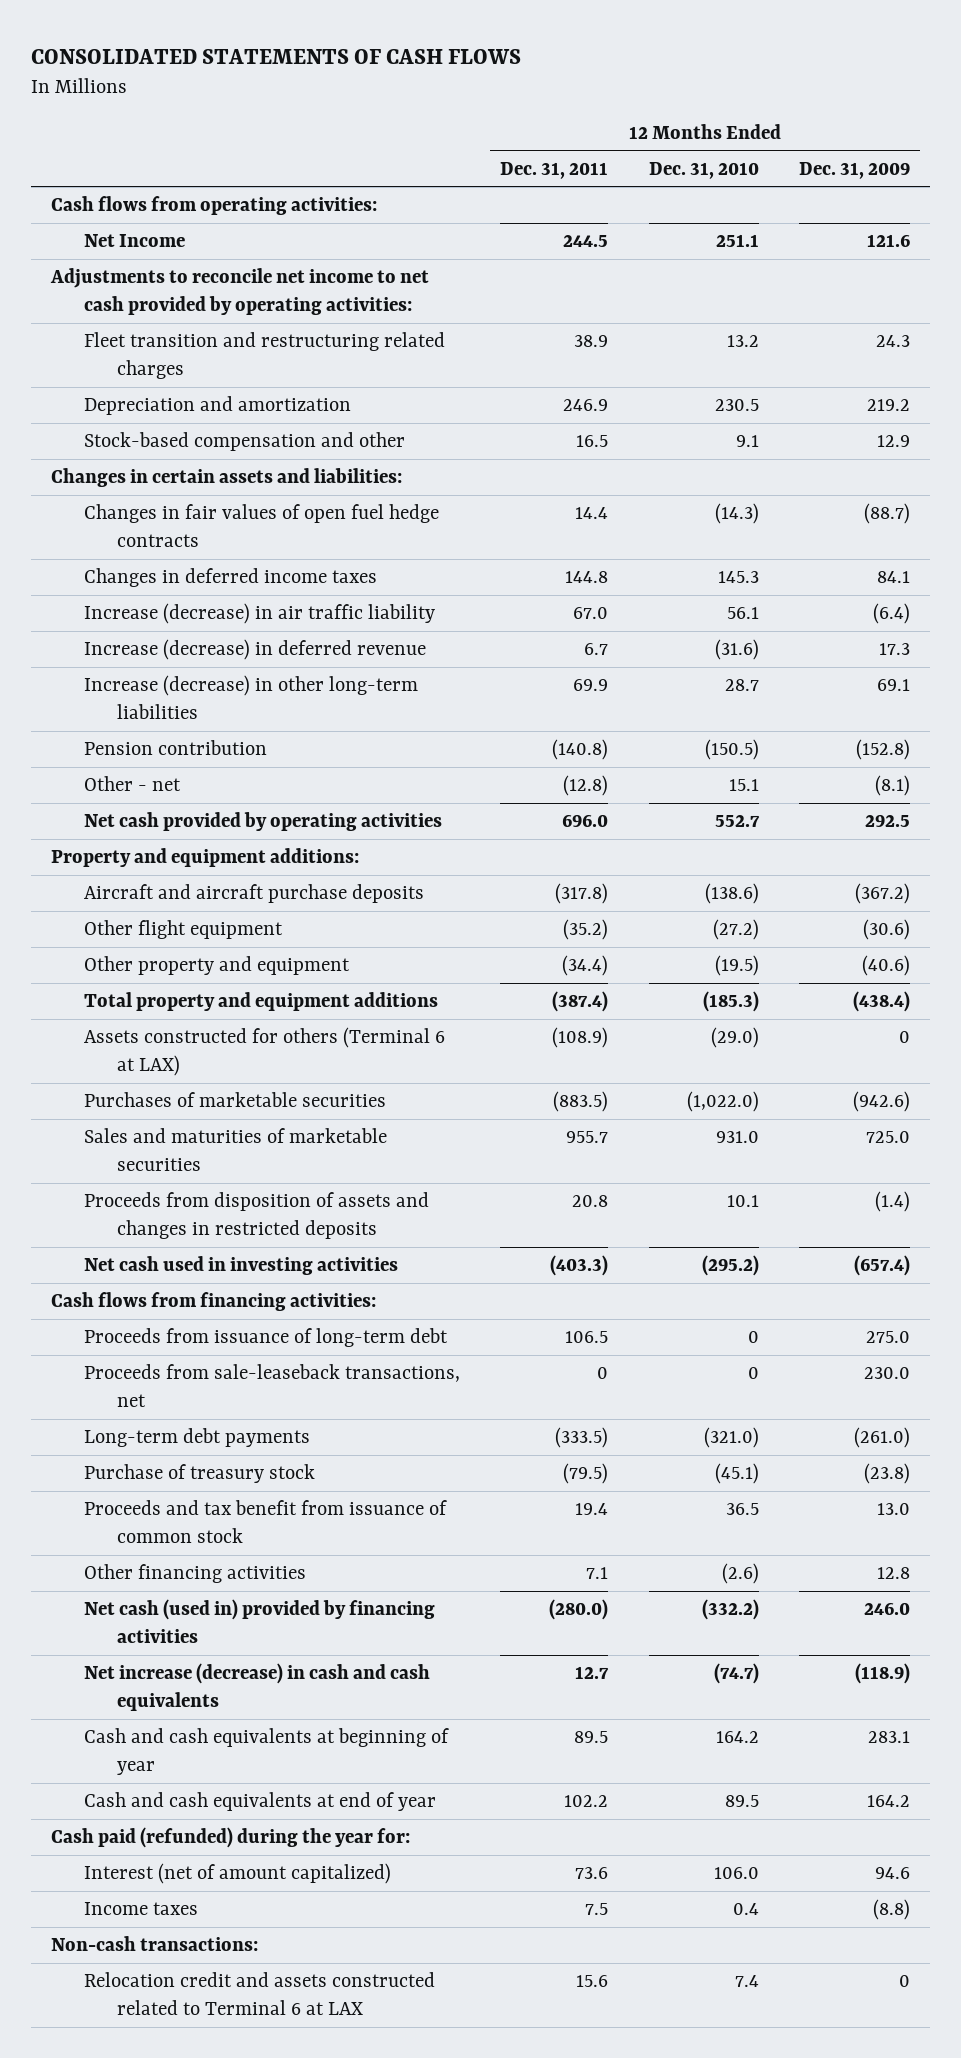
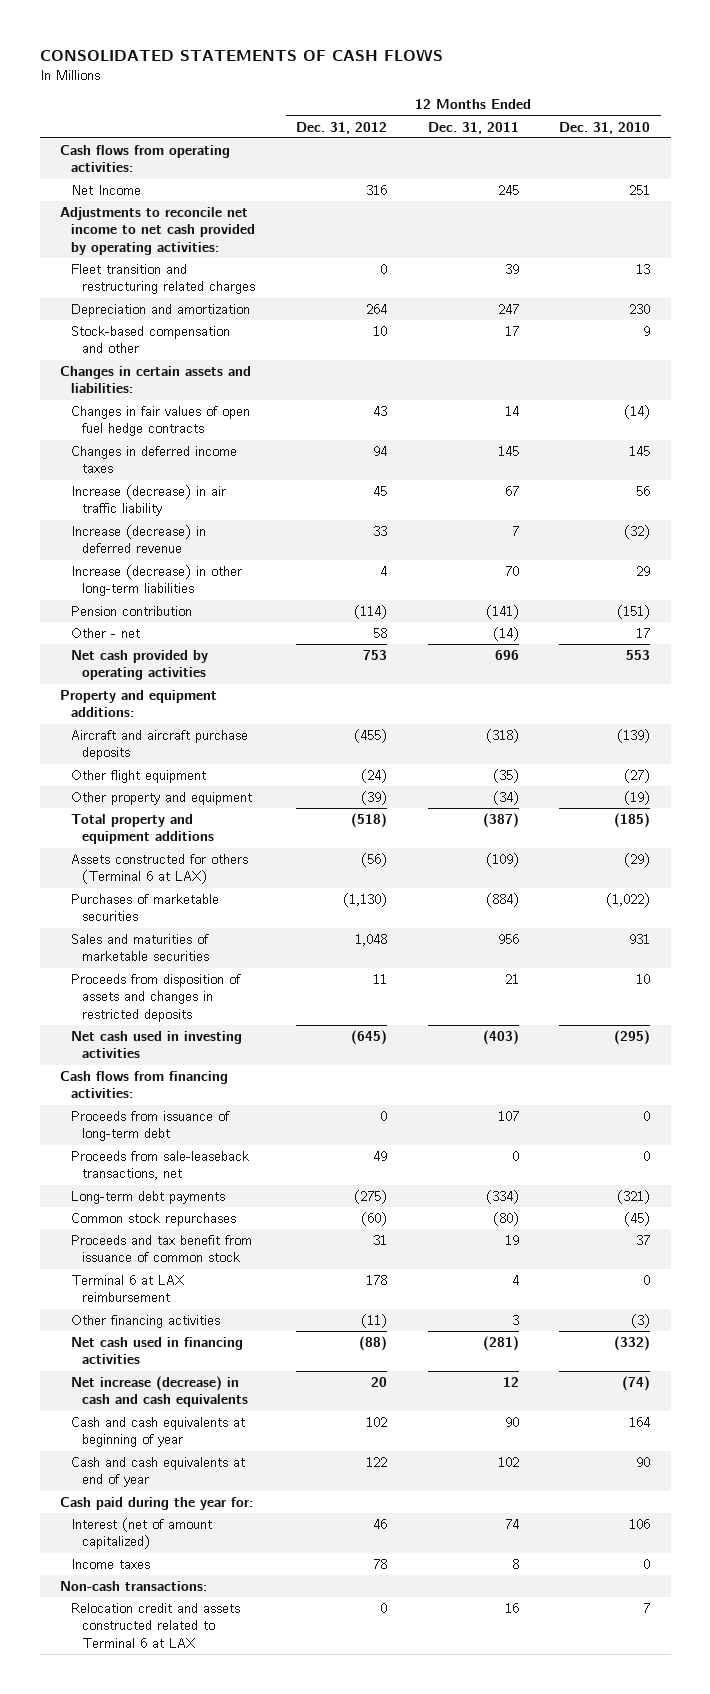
- | 12 Months Ended Dec. 31, 2011 | 12 Months Ended Dec. 31, 2010 | 12 Months Ended Dec. 31, 2009
+ | 12 Months Ended Dec. 31, 2012 | 12 Months Ended Dec. 31, 2011 | 12 Months Ended Dec. 31, 2010
- Net Income | 244.5 | 251.1 | 121.6
+ Net Income | 316 | 245 | 251
- Fleet transition and restructuring related charges | 38.9 | 13.2 | 24.3
- Depreciation and amortization | 246.9 | 230.5 | 219.2
- Stock-based compensation and other | 16.5 | 9.1 | 12.9
+ Fleet transition and restructuring related charges | 0 | 39 | 13
+ Depreciation and amortization | 264 | 247 | 230
+ Stock-based compensation and other | 10 | 17 | 9
- Changes in fair values of open fuel hedge contracts | 14.4 | (14.3) | (88.7)
- Changes in deferred income taxes | 144.8 | 145.3 | 84.1
- Increase (decrease) in air traffic liability | 67.0 | 56.1 | (6.4)
- Increase (decrease) in deferred revenue | 6.7 | (31.6) | 17.3
- Increase (decrease) in other long-term liabilities | 69.9 | 28.7 | 69.1
- Pension contribution | (140.8) | (150.5) | (152.8)
- Other - net | (12.8) | 15.1 | (8.1)
- Net cash provided by operating activities | 696.0 | 552.7 | 292.5
+ Changes in fair values of open fuel hedge contracts | 43 | 14 | (14)
+ Changes in deferred income taxes | 94 | 145 | 145
+ Increase (decrease) in air traffic liability | 45 | 67 | 56
+ Increase (decrease) in deferred revenue | 33 | 7 | (32)
+ Increase (decrease) in other long-term liabilities | 4 | 70 | 29
+ Pension contribution | (114) | (141) | (151)
+ Other - net | 58 | (14) | 17
+ Net cash provided by operating activities | 753 | 696 | 553
- Aircraft and aircraft purchase deposits | (317.8) | (138.6) | (367.2)
- Other flight equipment | (35.2) | (27.2) | (30.6)
- Other property and equipment | (34.4) | (19.5) | (40.6)
- Total property and equipment additions | (387.4) | (185.3) | (438.4)
- Assets constructed for others (Terminal 6 at LAX) | (108.9) | (29.0) | 0
- Purchases of marketable securities | (883.5) | (1,022.0) | (942.6)
- Sales and maturities of marketable securities | 955.7 | 931.0 | 725.0
- Proceeds from disposition of assets and changes in restricted deposits | 20.8 | 10.1 | (1.4)
- Net cash used in investing activities | (403.3) | (295.2) | (657.4)
+ Aircraft and aircraft purchase deposits | (455) | (318) | (139)
+ Other flight equipment | (24) | (35) | (27)
+ Other property and equipment | (39) | (34) | (19)
+ Total property and equipment additions | (518) | (387) | (185)
+ Assets constructed for others (Terminal 6 at LAX) | (56) | (109) | (29)
+ Purchases of marketable securities | (1,130) | (884) | (1,022)
+ Sales and maturities of marketable securities | 1,048 | 956 | 931
+ Proceeds from disposition of assets and changes in restricted deposits | 11 | 21 | 10
+ Net cash used in investing activities | (645) | (403) | (295)
- Proceeds from issuance of long-term debt | 106.5 | 0 | 275.0
+ Proceeds from issuance of long-term debt | 0 | 107 | 0
- Long-term debt payments | (333.5) | (321.0) | (261.0)
- Purchase of treasury stock | (79.5) | (45.1) | (23.8)
- Proceeds and tax benefit from issuance of common stock | 19.4 | 36.5 | 13.0
- Other financing activities | 7.1 | (2.6) | 12.8
- Net cash (used in) provided by financing activities | (280.0) | (332.2) | 246.0
- Net increase (decrease) in cash and cash equivalents | 12.7 | (74.7) | (118.9)
- Cash and cash equivalents at beginning of year | 89.5 | 164.2 | 283.1
- Cash and cash equivalents at end of year | 102.2 | 89.5 | 164.2
- Cash paid (refunded) during the year for:
- Interest (net of amount capitalized) | 73.6 | 106.0 | 94.6
- Income taxes | 7.5 | 0.4 | (8.8)
+ Long-term debt payments | (275) | (334) | (321)
+ Common stock repurchases | (60) | (80) | (45)
+ Proceeds and tax benefit from issuance of common stock | 31 | 19 | 37
+ Terminal 6 at LAX reimbursement | 178 | 4 | 0
+ Other financing activities | (11) | 3 | (3)
+ Net cash used in financing activities | (88) | (281) | (332)
+ Net increase (decrease) in cash and cash equivalents | 20 | 12 | (74)
+ Cash and cash equivalents at beginning of year | 102 | 90 | 164
+ Cash and cash equivalents at end of year | 122 | 102 | 90
+ Cash paid during the year for:
+ Interest (net of amount capitalized) | 46 | 74 | 106
+ Income taxes | 78 | 8 | 0
- Relocation credit and assets constructed related to Terminal 6 at LAX | 15.6 | 7.4 | 0
+ Relocation credit and assets constructed related to Terminal 6 at LAX | 0 | 16 | 7

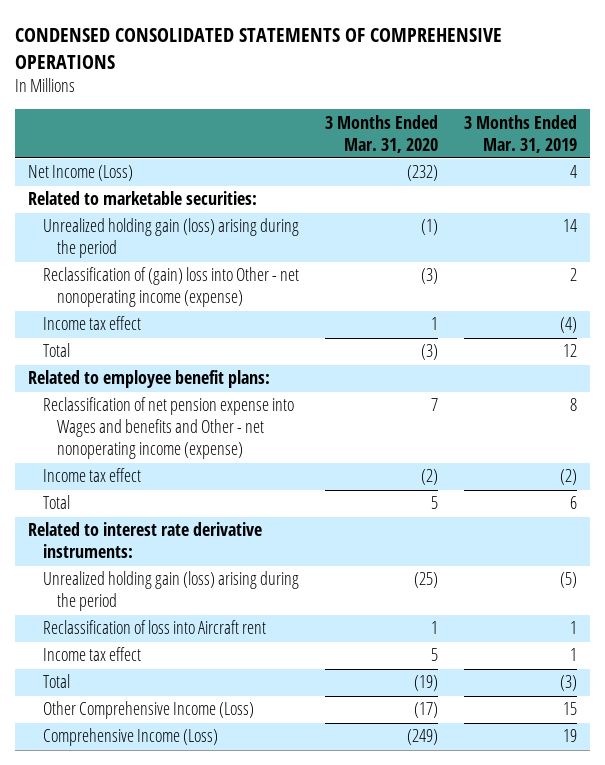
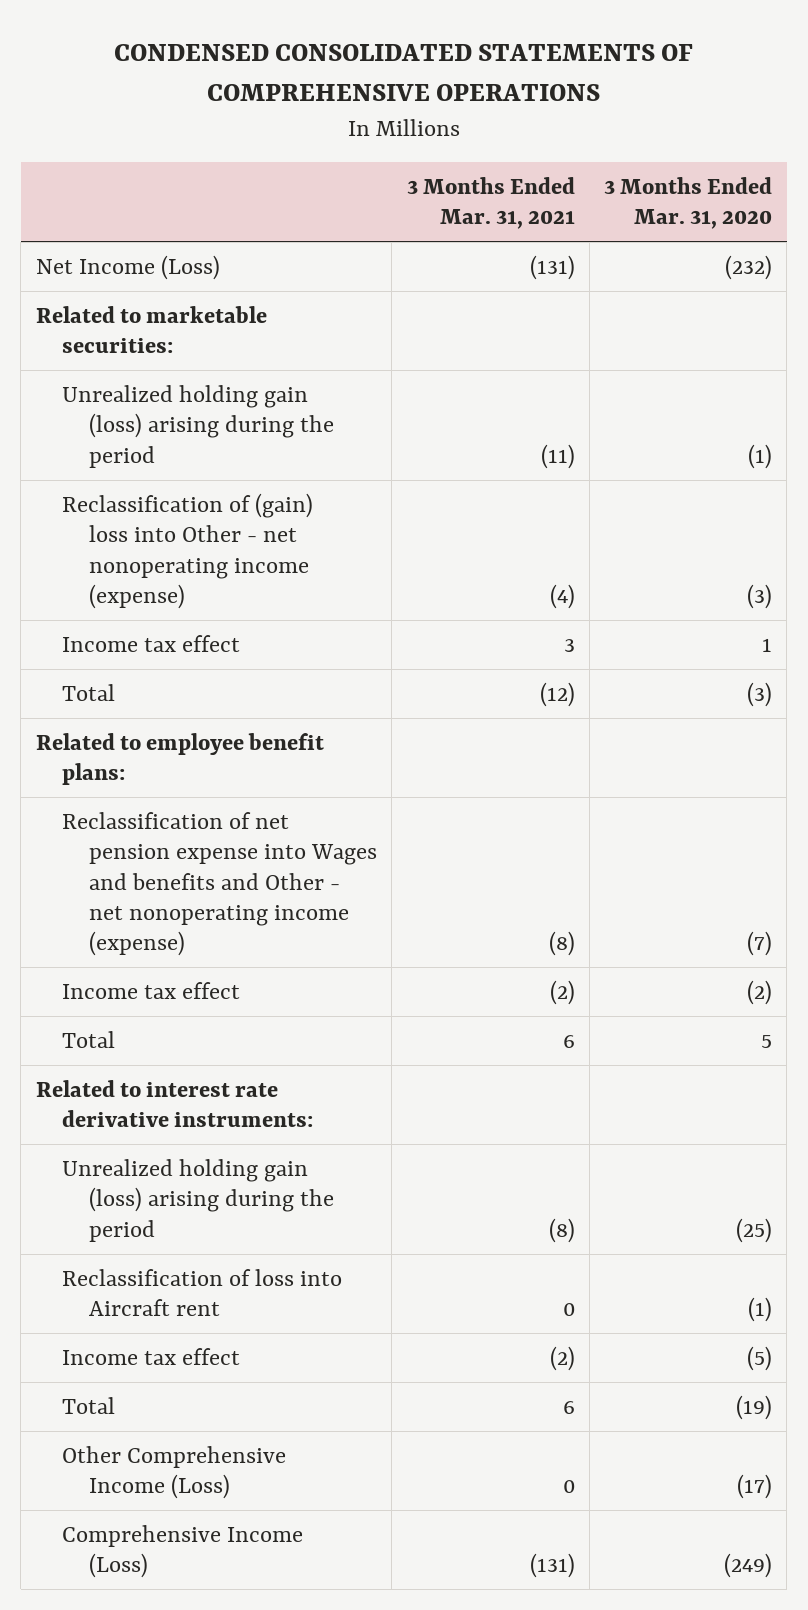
- | 3 Months Ended Mar. 31, 2020 | 3 Months Ended Mar. 31, 2019
+ | 3 Months Ended Mar. 31, 2021 | 3 Months Ended Mar. 31, 2020
- Reclassification of net pension expense into Wages and benefits and Other - net nonoperating income (expense) | 7 | 8
+ Reclassification of net pension expense into Wages and benefits and Other - net nonoperating income (expense) | (8) | (7)
- Reclassification of loss into Aircraft rent | 1 | 1
- Income tax effect | 5 | 1
+ Reclassification of loss into Aircraft rent | 0 | (1)
+ Income tax effect | (2) | (5)

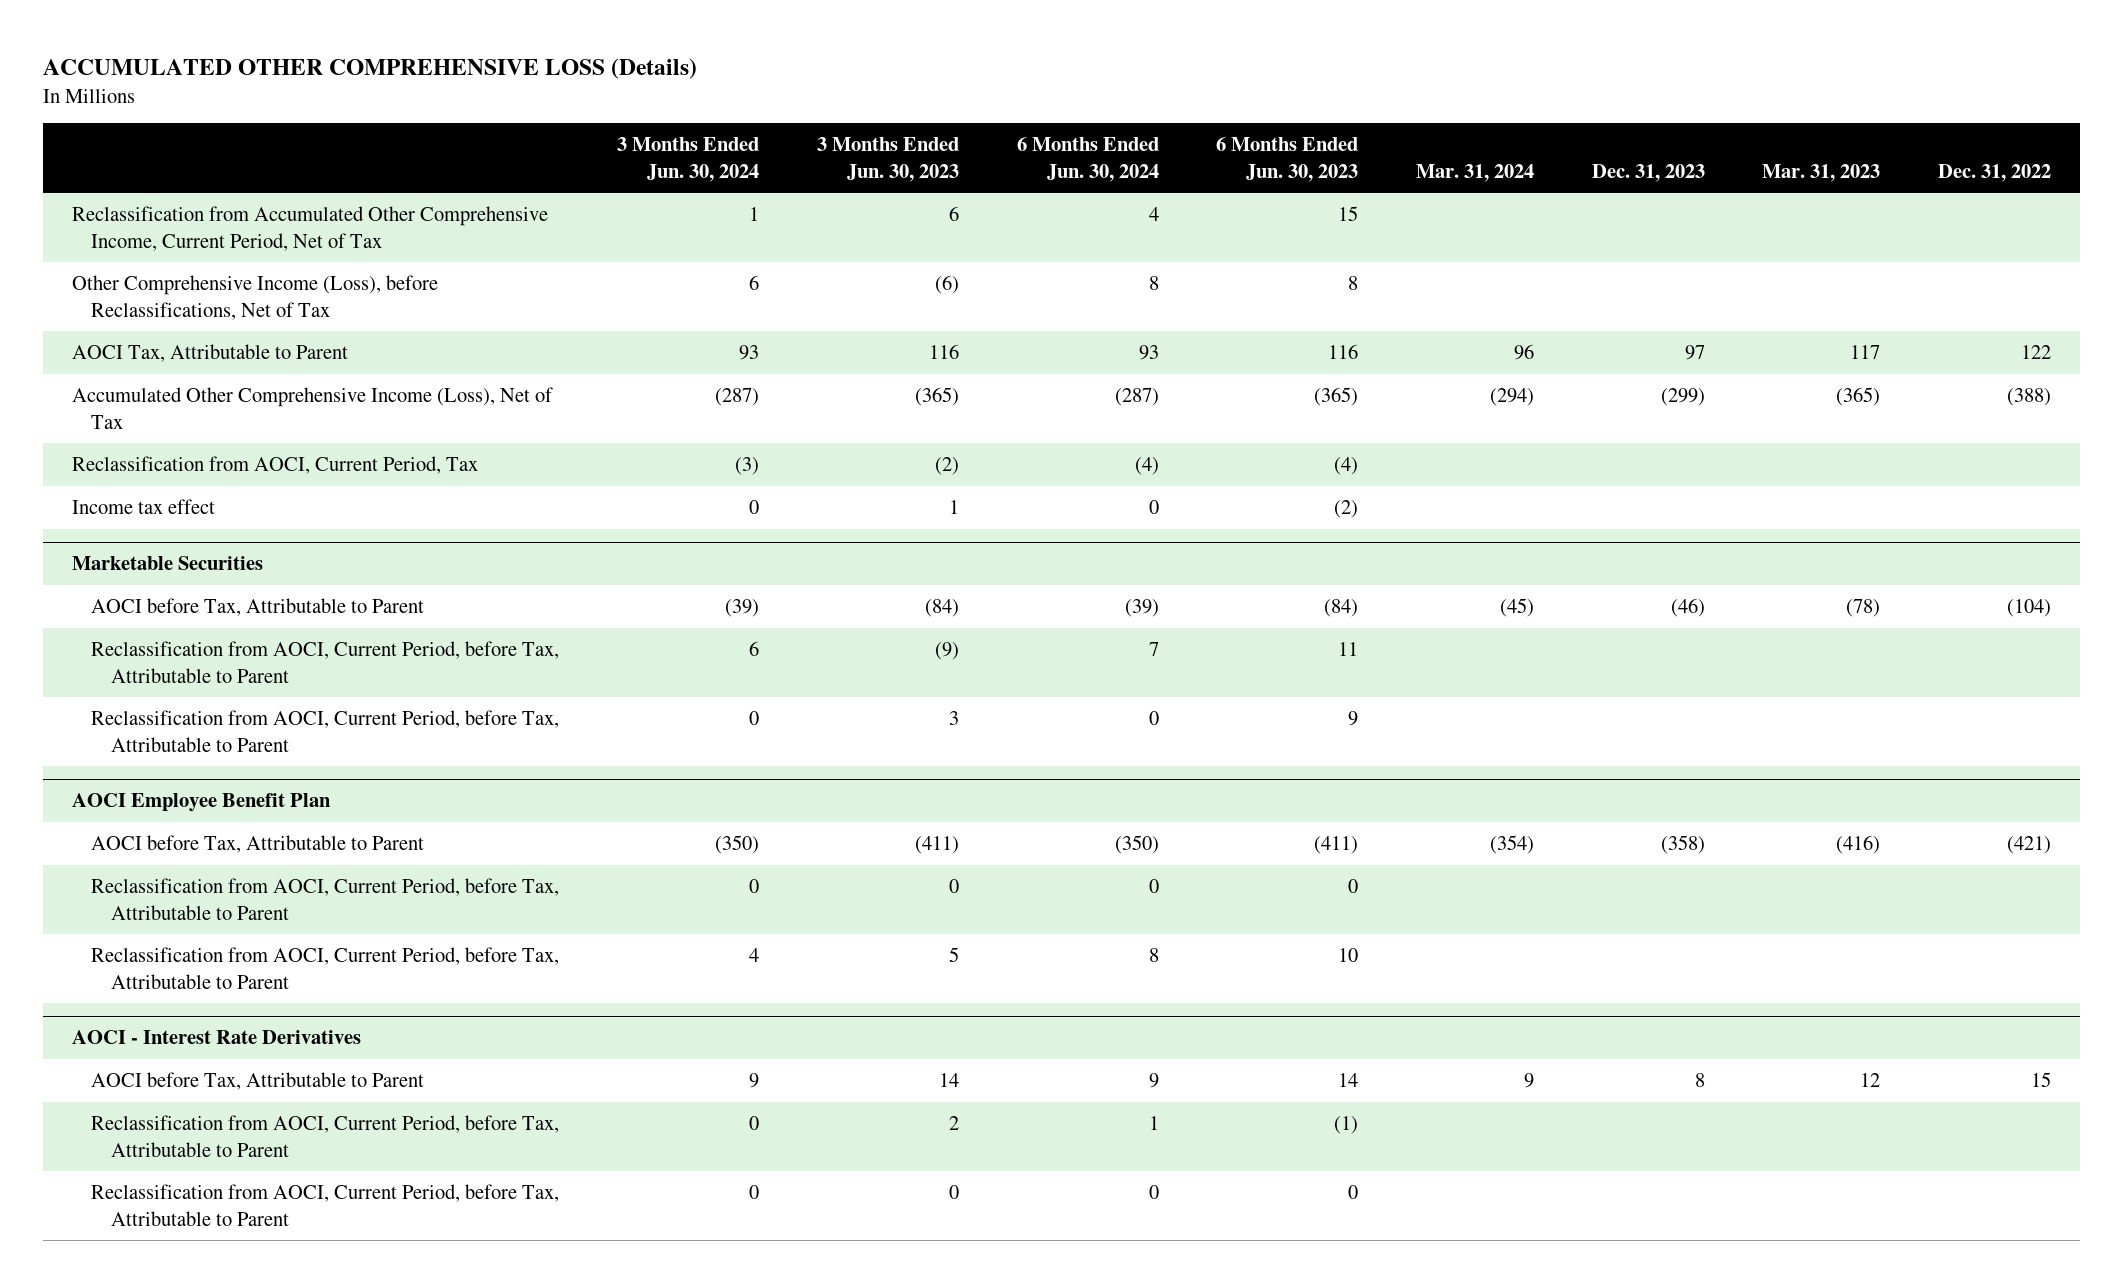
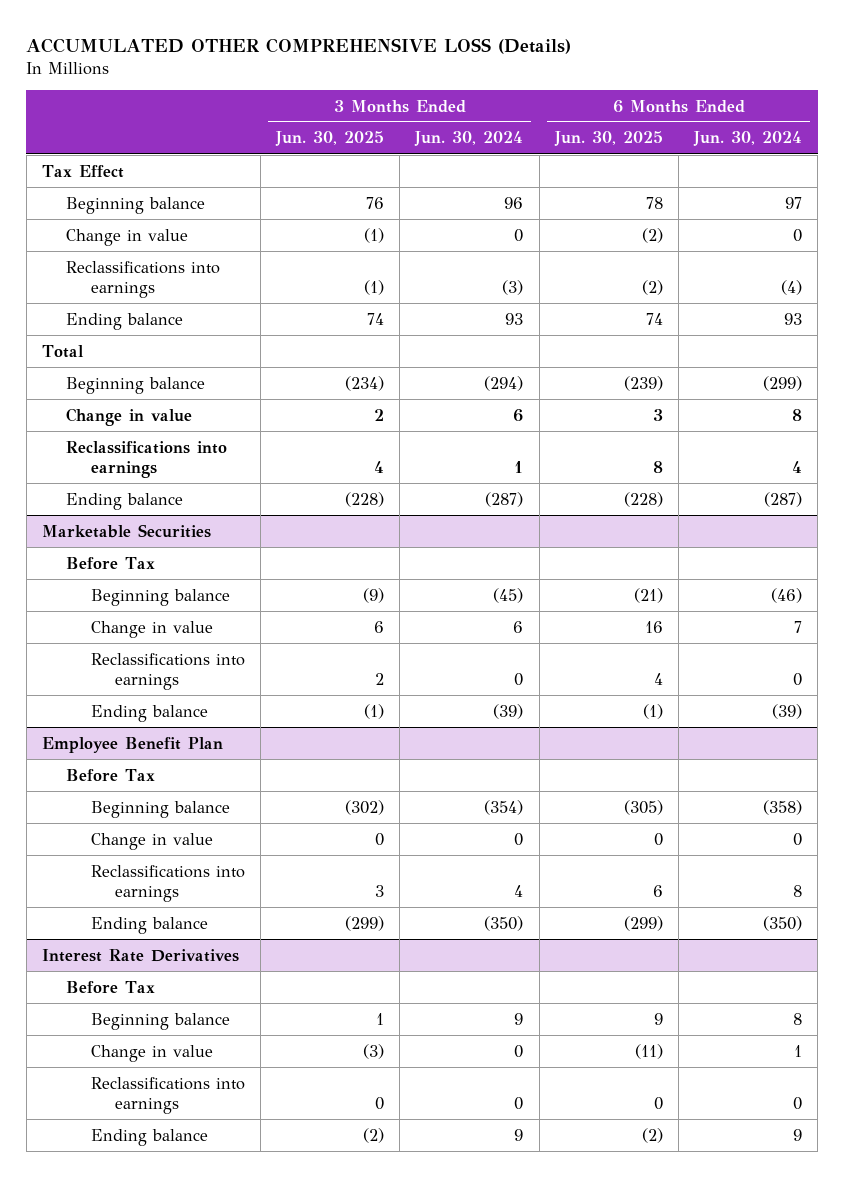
- | 3 Months Ended Jun. 30, 2024 | 3 Months Ended Jun. 30, 2023 | 6 Months Ended Jun. 30, 2024 | 6 Months Ended Jun. 30, 2023 | Mar. 31, 2024 | Dec. 31, 2023 | Mar. 31, 2023 | Dec. 31, 2022
+ | 3 Months Ended Jun. 30, 2025 | 3 Months Ended Jun. 30, 2024 | 6 Months Ended Jun. 30, 2025 | 6 Months Ended Jun. 30, 2024
- Reclassification from Accumulated Other Comprehensive Income, Current Period, Net of Tax | 1 | 6 | 4 | 15 | | | |
- Other Comprehensive Income (Loss), before Reclassifications, Net of Tax | 6 | (6) | 8 | 8 | | | |
- AOCI Tax, Attributable to Parent | 93 | 116 | 93 | 116 | 96 | 97 | 117 | 122
- Accumulated Other Comprehensive Income (Loss), Net of Tax | (287) | (365) | (287) | (365) | (294) | (299) | (365) | (388)
- Reclassification from AOCI, Current Period, Tax | (3) | (2) | (4) | (4) | | | |
- Income tax effect | 0 | 1 | 0 | (2) | | | |
+ Tax Effect
+ Beginning balance | 76 | 96 | 78 | 97
+ Change in value | (1) | 0 | (2) | 0
+ Reclassifications into earnings | (1) | (3) | (2) | (4)
+ Ending balance | 74 | 93 | 74 | 93
+ Total
+ Beginning balance | (234) | (294) | (239) | (299)
+ Change in value | 2 | 6 | 3 | 8
+ Reclassifications into earnings | 4 | 1 | 8 | 4
+ Ending balance | (228) | (287) | (228) | (287)
@ Marketable Securities
- AOCI before Tax, Attributable to Parent | (39) | (84) | (39) | (84) | (45) | (46) | (78) | (104)
- Reclassification from AOCI, Current Period, before Tax, Attributable to Parent | 6 | (9) | 7 | 11 | | | |
- Reclassification from AOCI, Current Period, before Tax, Attributable to Parent | 0 | 3 | 0 | 9 | | | |
- AOCI Employee Benefit Plan
- AOCI before Tax, Attributable to Parent | (350) | (411) | (350) | (411) | (354) | (358) | (416) | (421)
- Reclassification from AOCI, Current Period, before Tax, Attributable to Parent | 0 | 0 | 0 | 0 | | | |
- Reclassification from AOCI, Current Period, before Tax, Attributable to Parent | 4 | 5 | 8 | 10 | | | |
- AOCI - Interest Rate Derivatives
- AOCI before Tax, Attributable to Parent | 9 | 14 | 9 | 14 | 9 | 8 | 12 | 15
- Reclassification from AOCI, Current Period, before Tax, Attributable to Parent | 0 | 2 | 1 | (1) | | | |
- Reclassification from AOCI, Current Period, before Tax, Attributable to Parent | 0 | 0 | 0 | 0 | | | |
@ Marketable Securities
+ Before Tax
+ Beginning balance | (9) | (45) | (21) | (46)
+ Change in value | 6 | 6 | 16 | 7
+ Reclassifications into earnings | 2 | 0 | 4 | 0
+ Ending balance | (1) | (39) | (1) | (39)
+ Employee Benefit Plan
+ Before Tax
+ Beginning balance | (302) | (354) | (305) | (358)
+ Change in value | 0 | 0 | 0 | 0
+ Reclassifications into earnings | 3 | 4 | 6 | 8
+ Ending balance | (299) | (350) | (299) | (350)
+ Interest Rate Derivatives
+ Before Tax
+ Beginning balance | 1 | 9 | 9 | 8
+ Change in value | (3) | 0 | (11) | 1
+ Reclassifications into earnings | 0 | 0 | 0 | 0
+ Ending balance | (2) | 9 | (2) | 9

